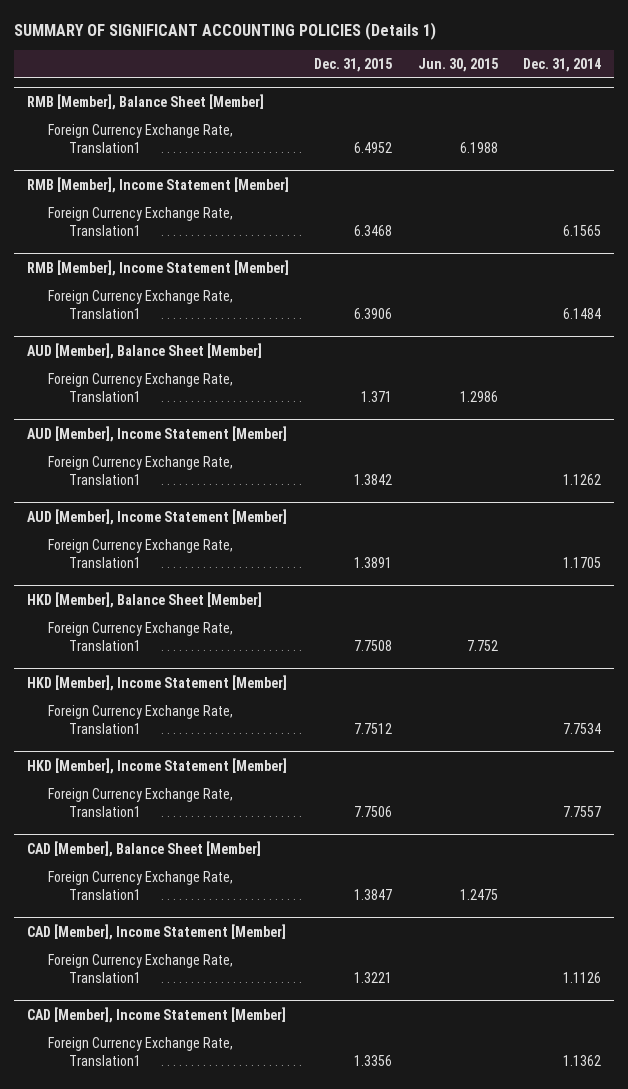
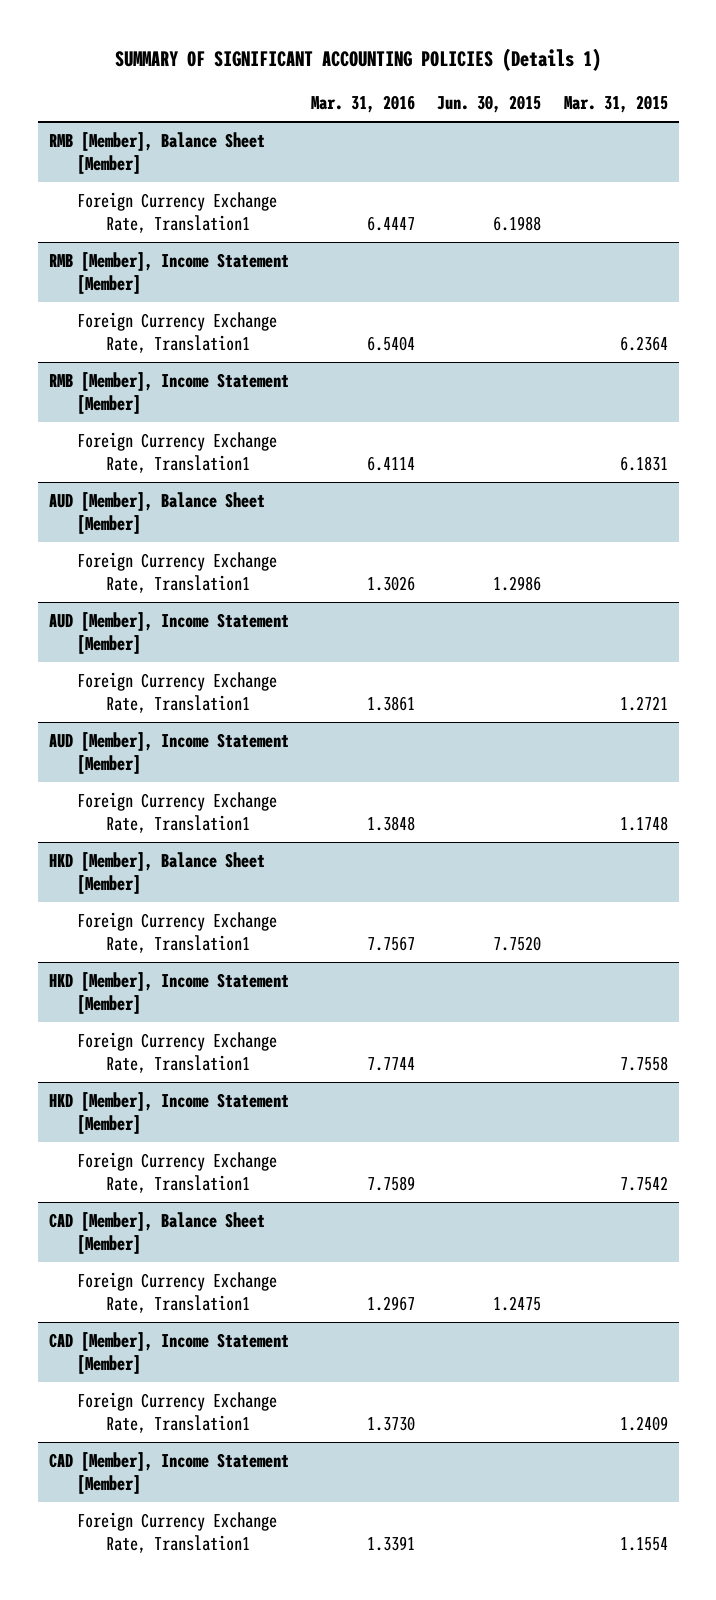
- | Dec. 31, 2015 | Jun. 30, 2015 | Dec. 31, 2014
+ | Mar. 31, 2016 | Jun. 30, 2015 | Mar. 31, 2015
@ HKD [Member], Balance Sheet [Member]
- Foreign Currency Exchange Rate, Translation1 | 7.7508 | 7.752 |
+ Foreign Currency Exchange Rate, Translation1 | 7.7567 | 7.7520 |

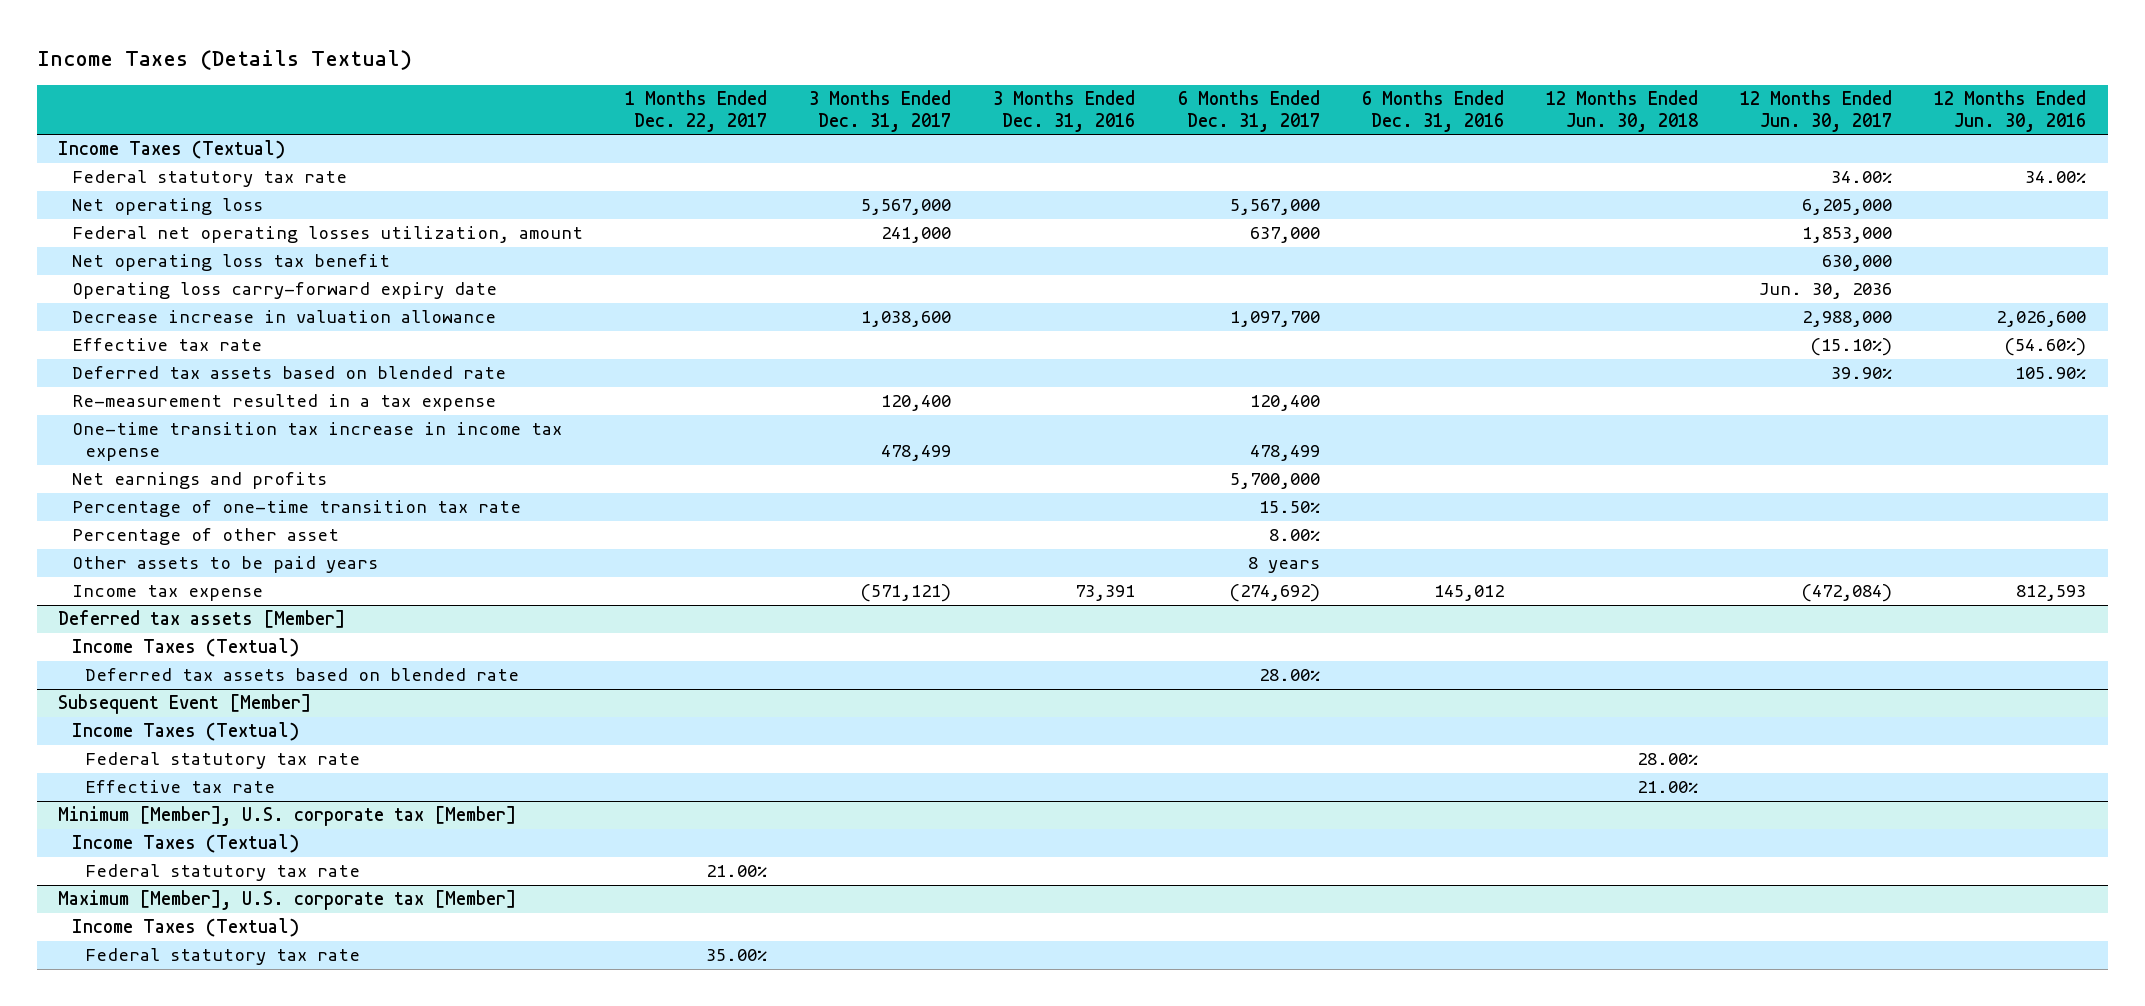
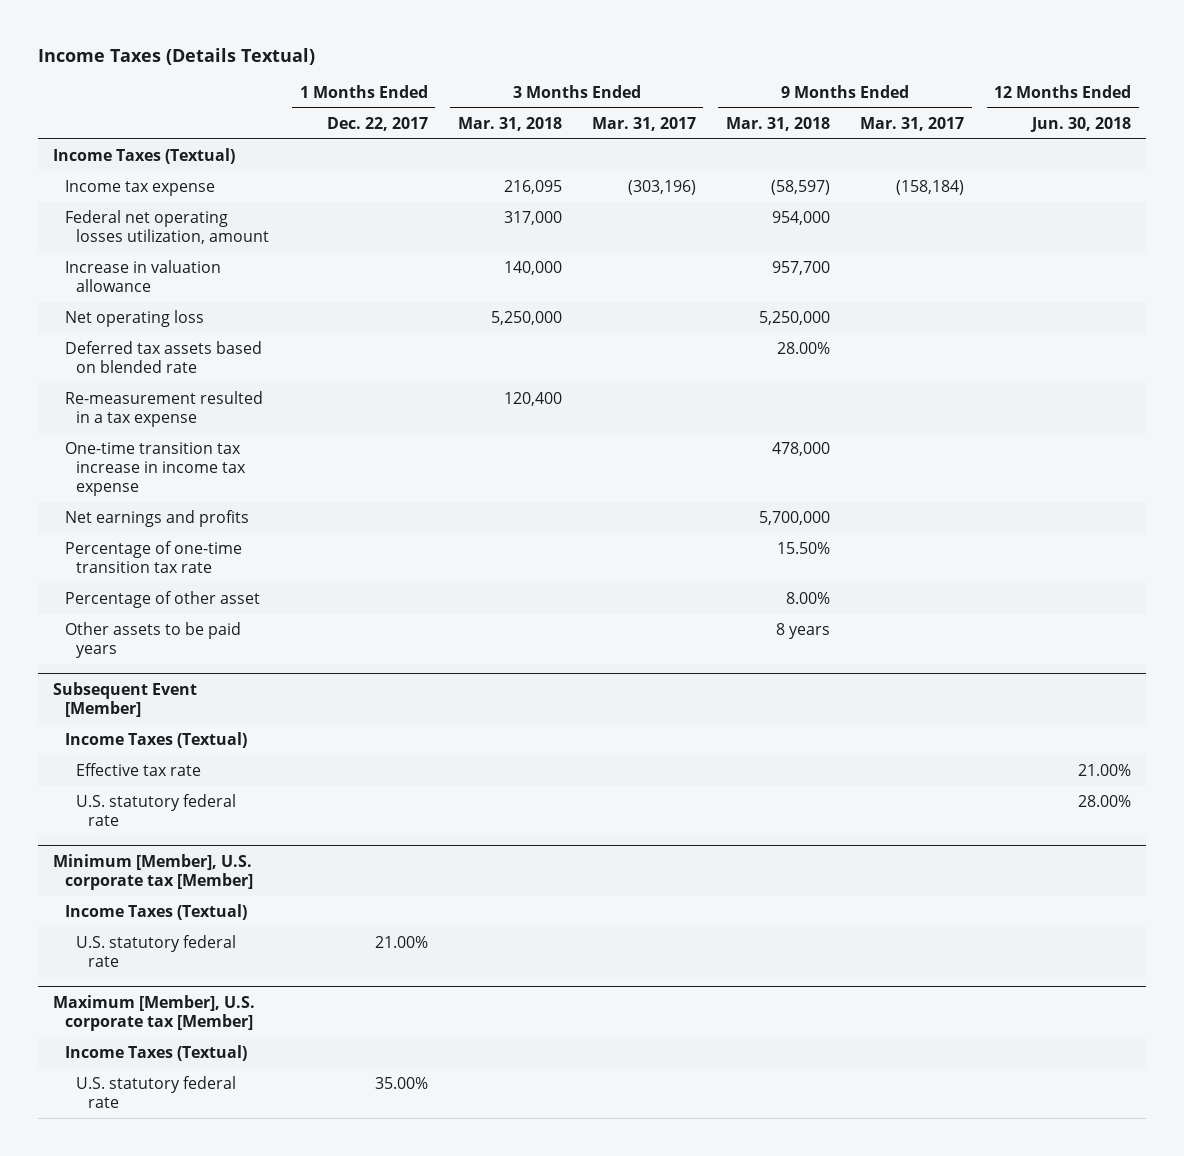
- | 1 Months Ended Dec. 22, 2017 | 3 Months Ended Dec. 31, 2017 | 3 Months Ended Dec. 31, 2016 | 6 Months Ended Dec. 31, 2017 | 6 Months Ended Dec. 31, 2016 | 12 Months Ended Jun. 30, 2018 | 12 Months Ended Jun. 30, 2017 | 12 Months Ended Jun. 30, 2016
+ | 1 Months Ended Dec. 22, 2017 | 3 Months Ended Mar. 31, 2018 | 3 Months Ended Mar. 31, 2017 | 9 Months Ended Mar. 31, 2018 | 9 Months Ended Mar. 31, 2017 | 12 Months Ended Jun. 30, 2018
- Federal statutory tax rate | | | | | | | 34.00% | 34.00%
moved up: Income tax expense | | 216,095 | (303,196) | (58,597) | (158,184) |
- Net operating loss tax benefit | | | | | | | 630,000 |
- Operating loss carry-forward expiry date | | | | | | | Jun. 30, 2036 |
- Decrease increase in valuation allowance | | 1,038,600 | | 1,097,700 | | | 2,988,000 | 2,026,600
- Effective tax rate | | | | | | | (15.10%) | (54.60%)
+ Increase in valuation allowance | | 140,000 | | 957,700 | |
moved down: Net operating loss | | 5,250,000 | | 5,250,000 | |
- Deferred tax assets [Member]
- Income Taxes (Textual)
- Deferred tax assets based on blended rate | | | | 28.00% | | | |
@ Subsequent Event [Member]
- Federal statutory tax rate | | | | | | 28.00% | |
+ U.S. statutory federal rate | | | | | | 28.00%
@ Minimum [Member], U.S. corporate tax [Member]
- Federal statutory tax rate | 21.00% | | | | | | |
+ U.S. statutory federal rate | 21.00% | | | | |
@ Maximum [Member], U.S. corporate tax [Member]
- Federal statutory tax rate | 35.00% | | | | | | |
+ U.S. statutory federal rate | 35.00% | | | | |

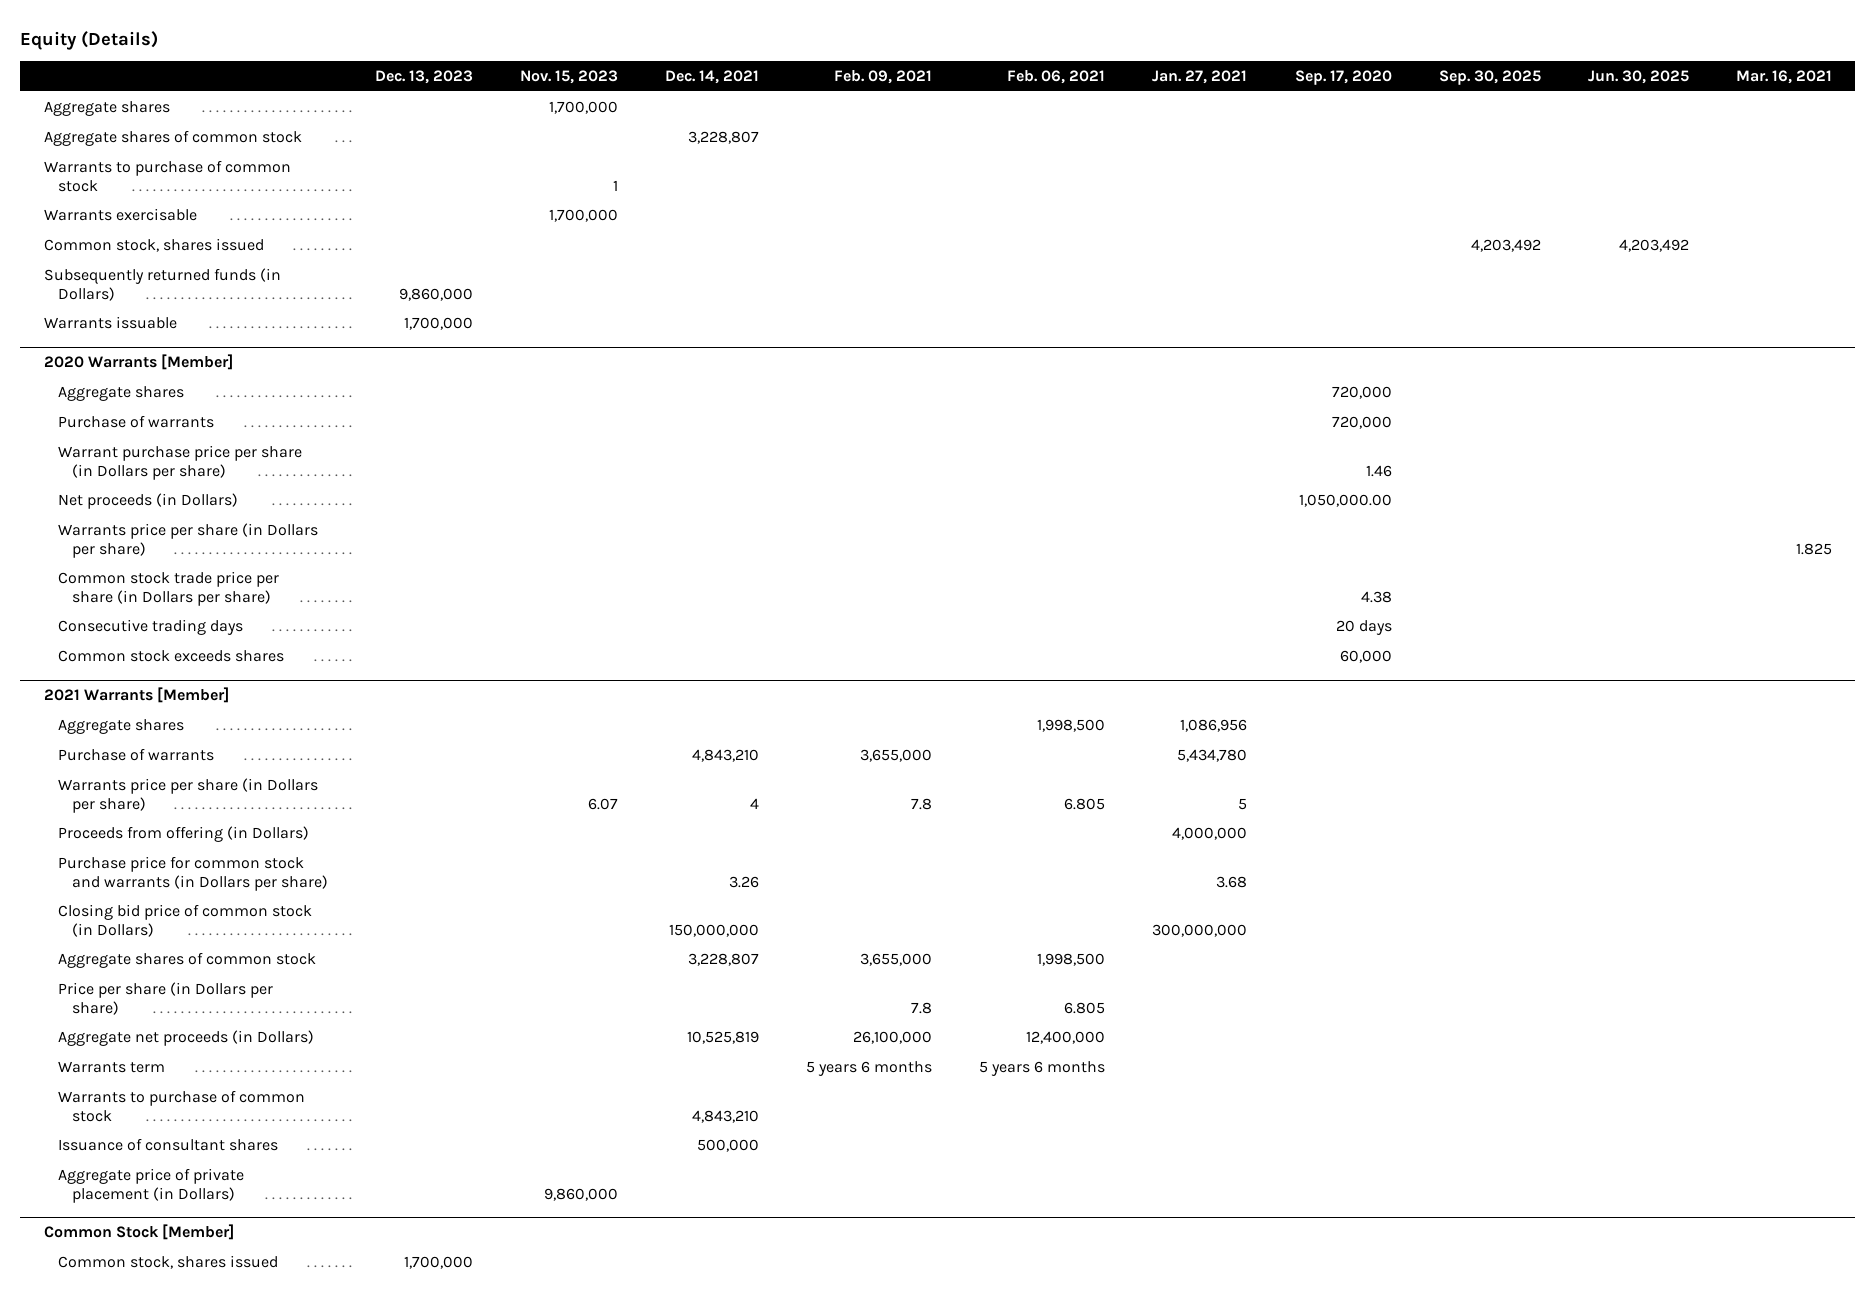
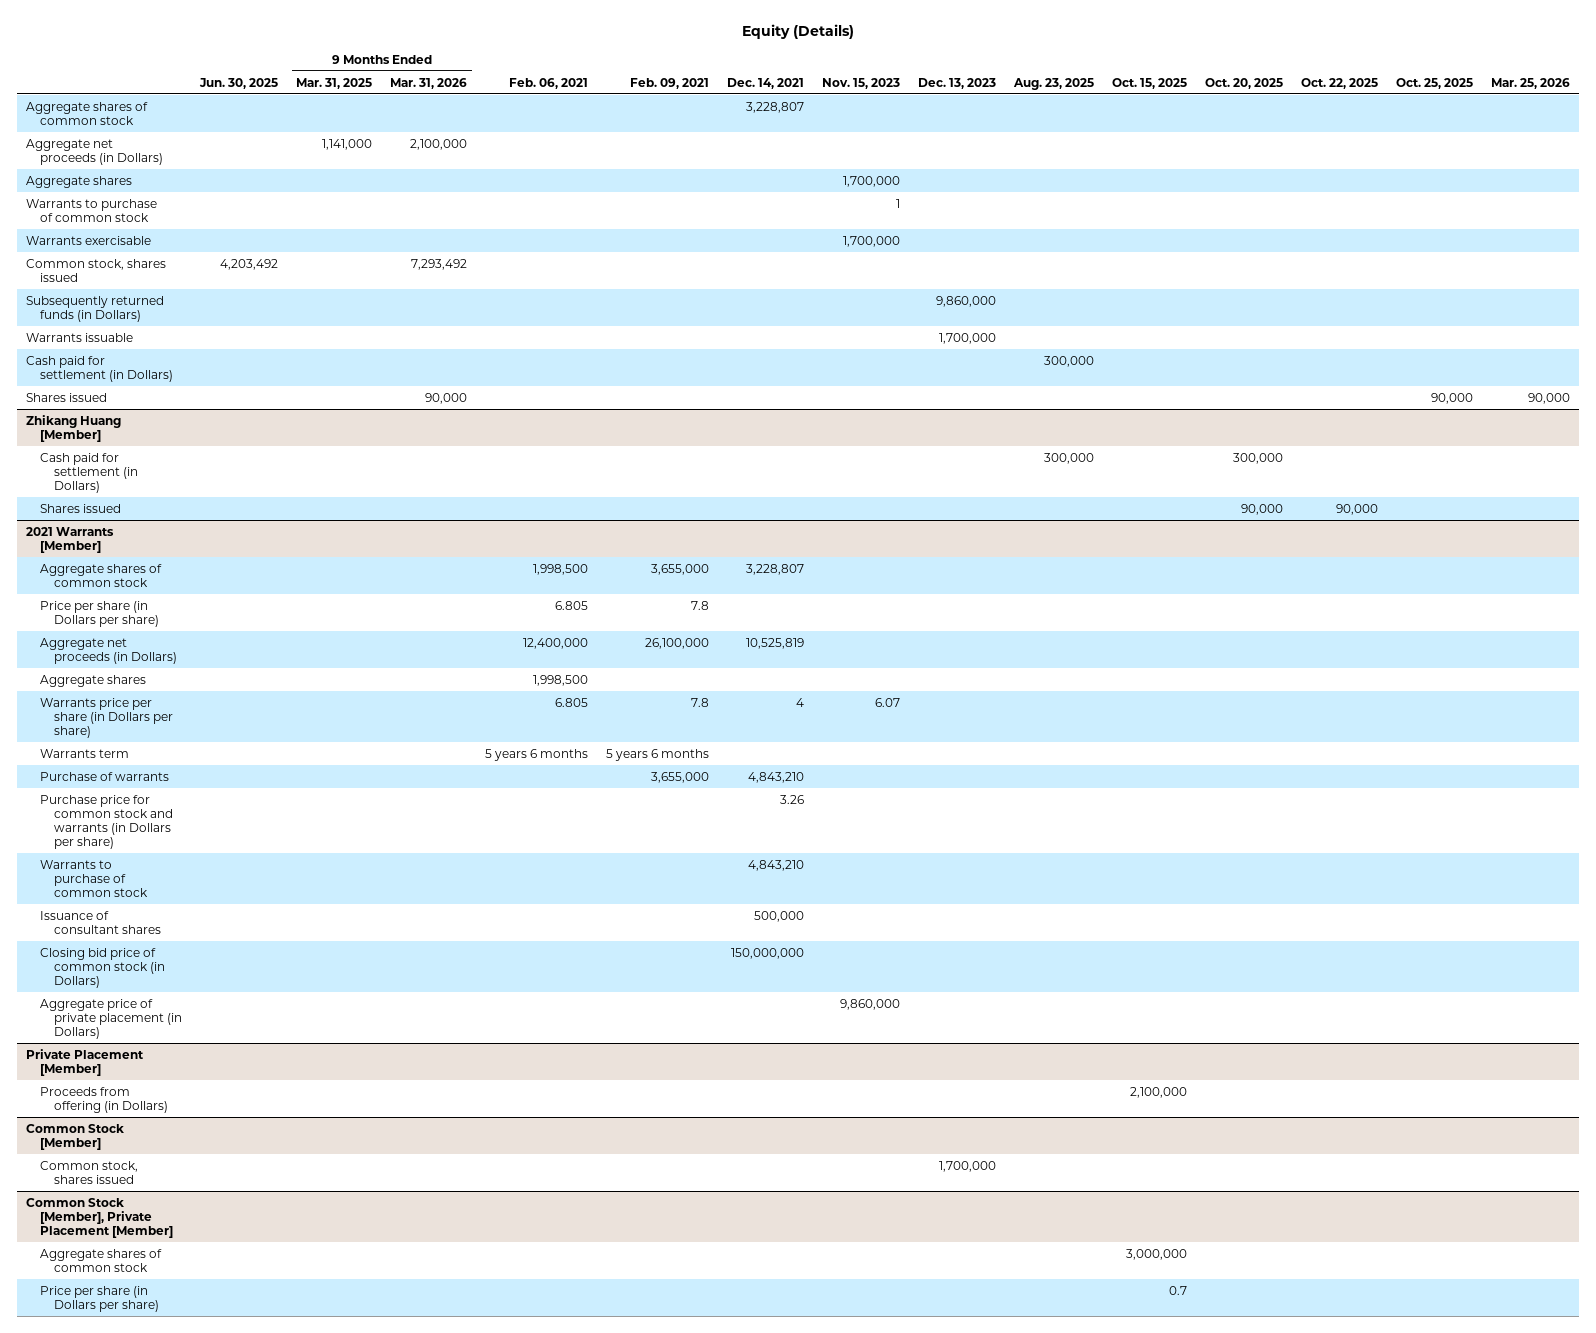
- | Dec. 13, 2023 | Nov. 15, 2023 | Dec. 14, 2021 | Feb. 09, 2021 | Feb. 06, 2021 | Jan. 27, 2021 | Sep. 17, 2020 | Sep. 30, 2025 | Jun. 30, 2025 | Mar. 16, 2021
+ | Jun. 30, 2025 | 9 Months Ended Mar. 31, 2025 | 9 Months Ended Mar. 31, 2026 | Feb. 06, 2021 | Feb. 09, 2021 | Dec. 14, 2021 | Nov. 15, 2023 | Dec. 13, 2023 | Aug. 23, 2025 | Oct. 15, 2025 | Oct. 20, 2025 | Oct. 22, 2025 | Oct. 25, 2025 | Mar. 25, 2026
+ Aggregate net proceeds (in Dollars) | | 1,141,000 | 2,100,000 | | | | | | | | | | |
moved down: Aggregate shares | | | | | | | 1,700,000 | | | | | | |
- 2020 Warrants [Member]
- Aggregate shares | | | | | | | 720,000 | | |
- Purchase of warrants | | | | | | | 720,000 | | |
- Warrant purchase price per share (in Dollars per share) | | | | | | | 1.46 | | |
- Net proceeds (in Dollars) | | | | | | | 1,050,000.00 | | |
- Warrants price per share (in Dollars per share) | | | | | | | | | | 1.825
- Common stock trade price per share (in Dollars per share) | | | | | | | 4.38 | | |
- Consecutive trading days | | | | | | | 20 days | | |
- Common stock exceeds shares | | | | | | | 60,000 | | |
+ Cash paid for settlement (in Dollars) | | | | | | | | | 300,000 | | | | |
+ Shares issued | | | 90,000 | | | | | | | | | | 90,000 | 90,000
+ Zhikang Huang [Member]
+ Cash paid for settlement (in Dollars) | | | | | | | | | 300,000 | | 300,000 | | |
+ Shares issued | | | | | | | | | | | 90,000 | 90,000 | |
@ 2021 Warrants [Member]
- Proceeds from offering (in Dollars) | | | | | | 4,000,000 | | | |
moved down: Aggregate shares | | | | 1,998,500 | | | | | | | | | |
moved down: Warrants price per share (in Dollars per share) | | | | 6.805 | 7.8 | 4 | 6.07 | | | | | | |
moved down: Purchase of warrants | | | | | 3,655,000 | 4,843,210 | | | | | | | |
moved down: Purchase price for common stock and warrants (in Dollars per share) | | | | | | 3.26 | | | | | | | |
moved down: Closing bid price of common stock (in Dollars) | | | | | | 150,000,000 | | | | | | | |
+ Private Placement [Member]
+ Proceeds from offering (in Dollars) | | | | | | | | | | 2,100,000 | | | |
+ Common Stock [Member], Private Placement [Member]
+ Aggregate shares of common stock | | | | | | | | | | 3,000,000 | | | |
+ Price per share (in Dollars per share) | | | | | | | | | | 0.7 | | | |

